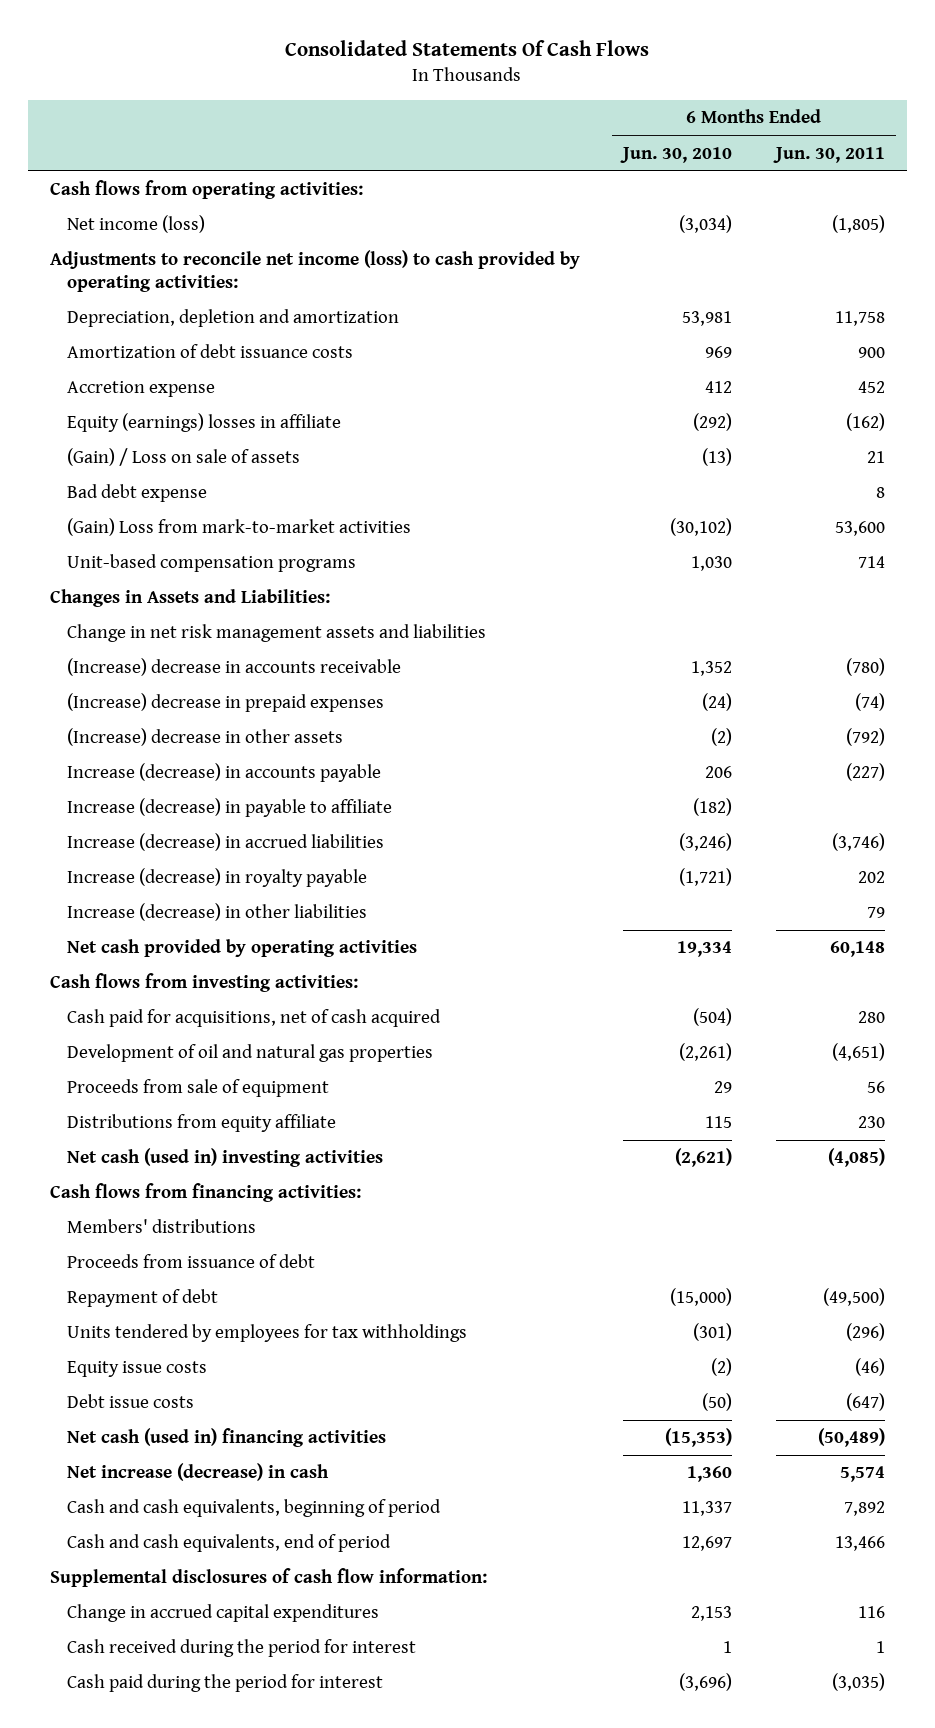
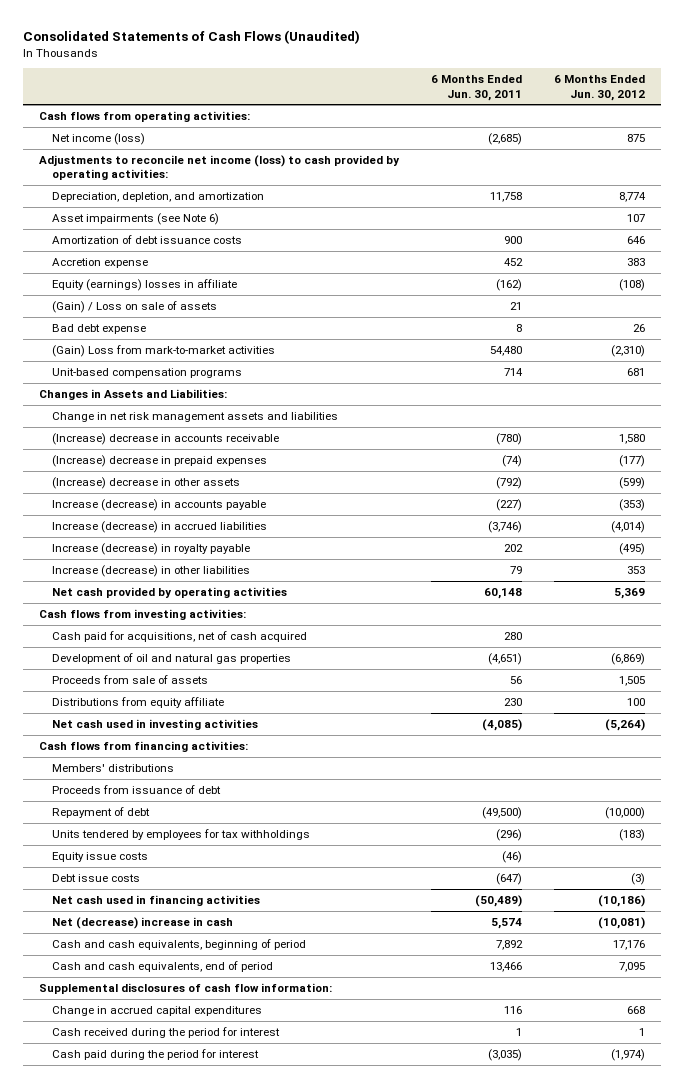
- Consolidated Statements Of Cash Flows
+ Consolidated Statements of Cash Flows (Unaudited)
- | 6 Months Ended Jun. 30, 2010 | 6 Months Ended Jun. 30, 2011
+ | 6 Months Ended Jun. 30, 2011 | 6 Months Ended Jun. 30, 2012
- Net income (loss) | (3,034) | (1,805)
+ Net income (loss) | (2,685) | 875
- Depreciation, depletion and amortization | 53,981 | 11,758
+ Depreciation, depletion, and amortization | 11,758 | 8,774
+ Asset impairments (see Note 6) | | 107
- (Gain) Loss from mark-to-market activities | (30,102) | 53,600
+ (Gain) Loss from mark-to-market activities | 54,480 | (2,310)
- Increase (decrease) in payable to affiliate | (182) |
- Proceeds from sale of equipment | 29 | 56
+ Proceeds from sale of assets | 56 | 1,505
- Net cash (used in) investing activities | (2,621) | (4,085)
+ Net cash used in investing activities | (4,085) | (5,264)
- Net cash (used in) financing activities | (15,353) | (50,489)
- Net increase (decrease) in cash | 1,360 | 5,574
+ Net cash used in financing activities | (50,489) | (10,186)
+ Net (decrease) increase in cash | 5,574 | (10,081)

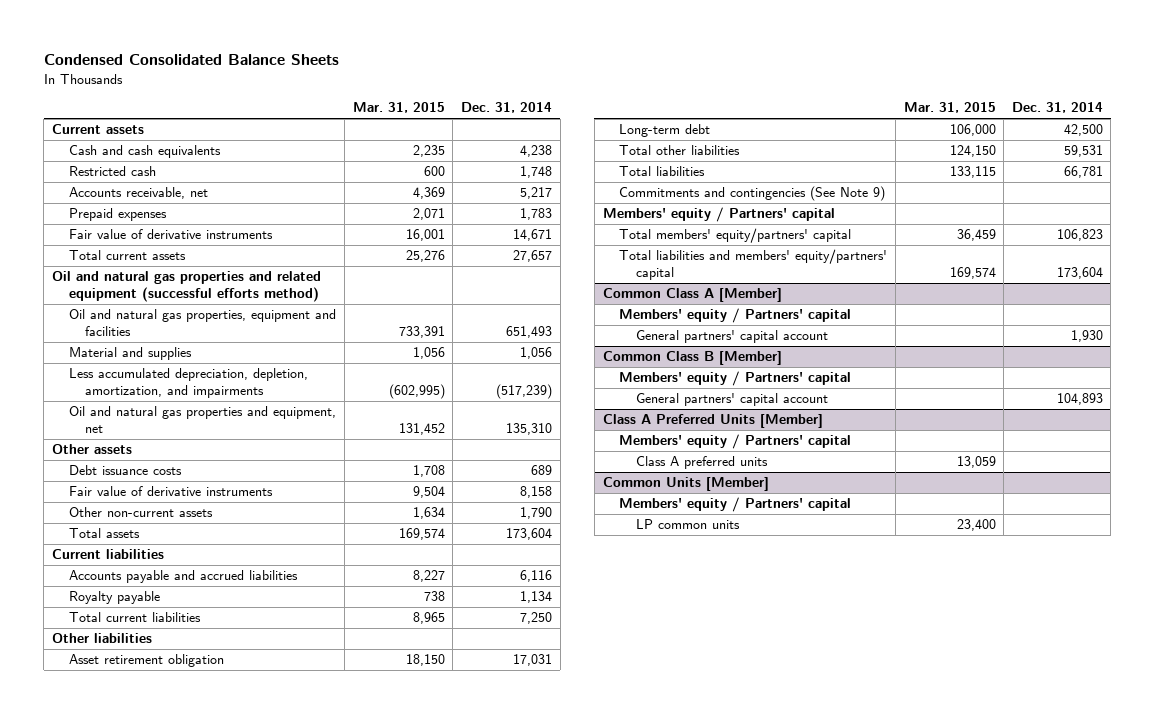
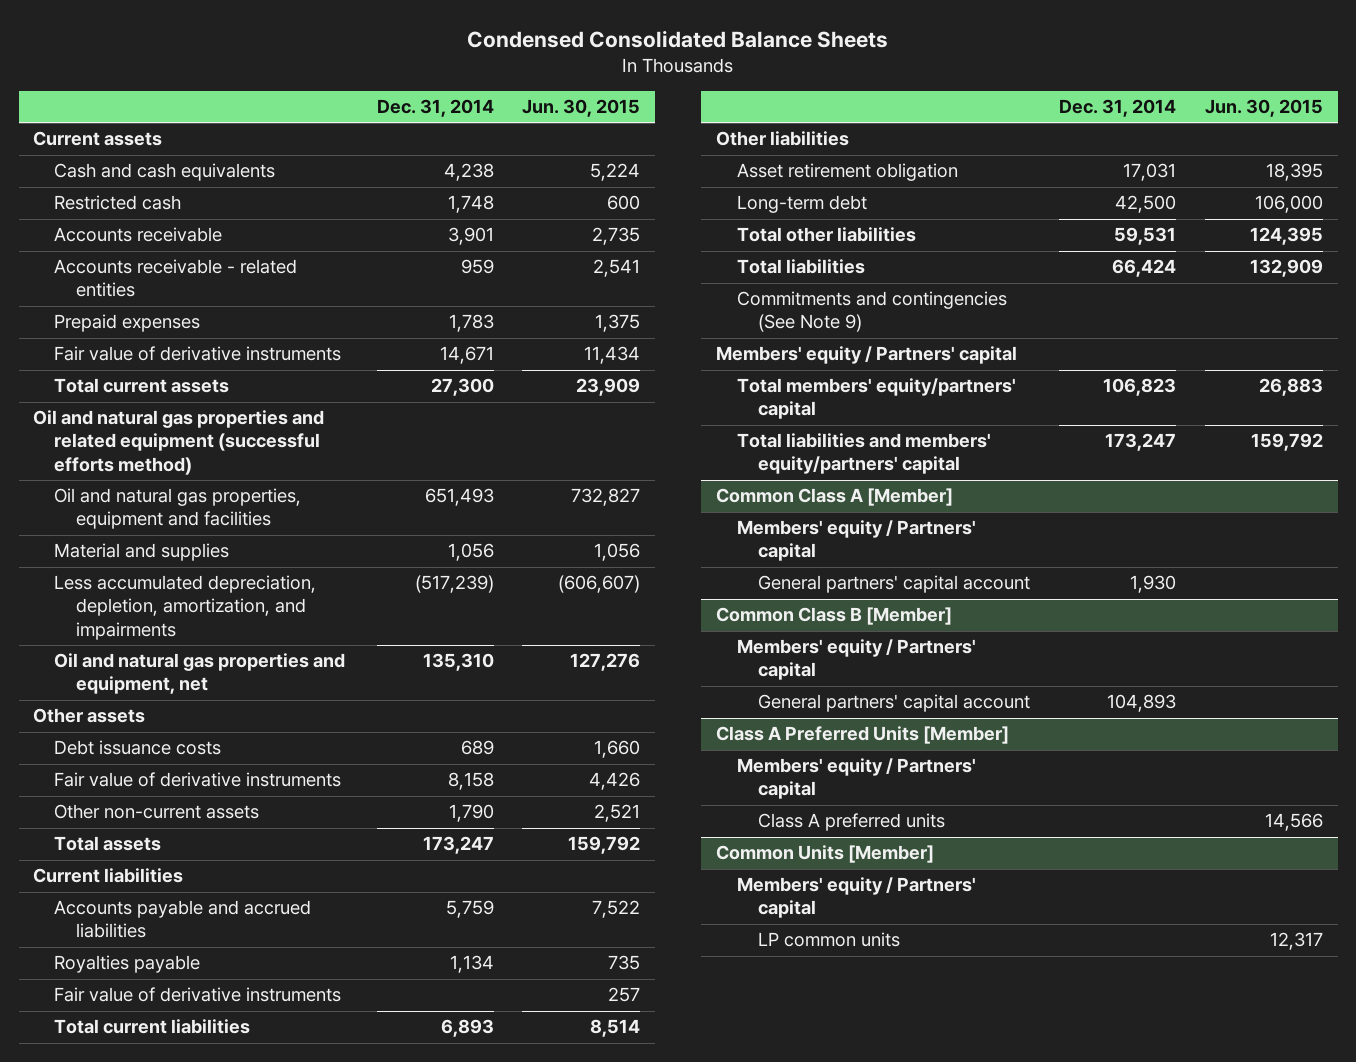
- | Mar. 31, 2015 | Dec. 31, 2014
+ | Dec. 31, 2014 | Jun. 30, 2015
- Accounts receivable, net | 4,369 | 5,217
+ Accounts receivable | 3,901 | 2,735
+ Accounts receivable - related entities | 959 | 2,541
- Total current assets | 25,276 | 27,657
+ Total current assets | 27,300 | 23,909
- Total assets | 169,574 | 173,604
+ Total assets | 173,247 | 159,792
- Accounts payable and accrued liabilities | 8,227 | 6,116
- Royalty payable | 738 | 1,134
- Total current liabilities | 8,965 | 7,250
+ Accounts payable and accrued liabilities | 5,759 | 7,522
+ Royalties payable | 1,134 | 735
+ Fair value of derivative instruments | | 257
+ Total current liabilities | 6,893 | 8,514
- Total liabilities | 133,115 | 66,781
+ Total liabilities | 66,424 | 132,909
- Total liabilities and members' equity/partners' capital | 169,574 | 173,604
+ Total liabilities and members' equity/partners' capital | 173,247 | 159,792

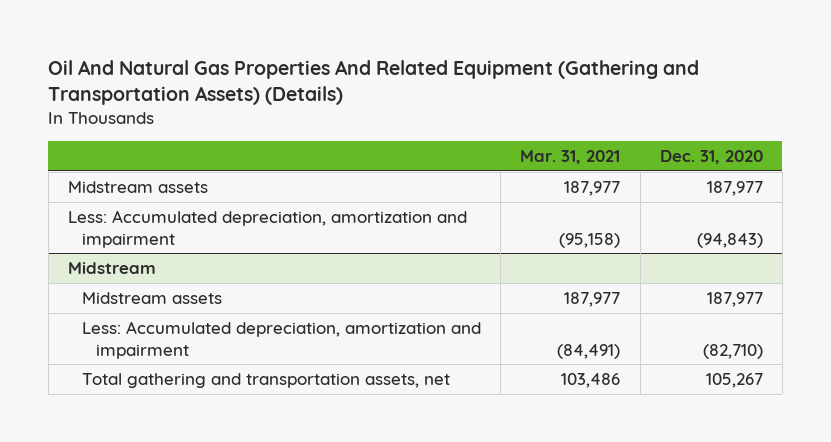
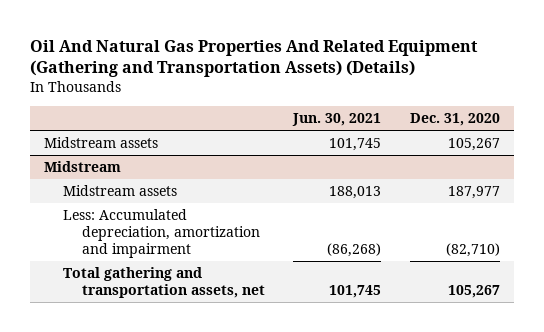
- | Mar. 31, 2021 | Dec. 31, 2020
+ | Jun. 30, 2021 | Dec. 31, 2020
- Midstream assets | 187,977 | 187,977
- Less: Accumulated depreciation, amortization and impairment | (95,158) | (94,843)
+ Midstream assets | 101,745 | 105,267

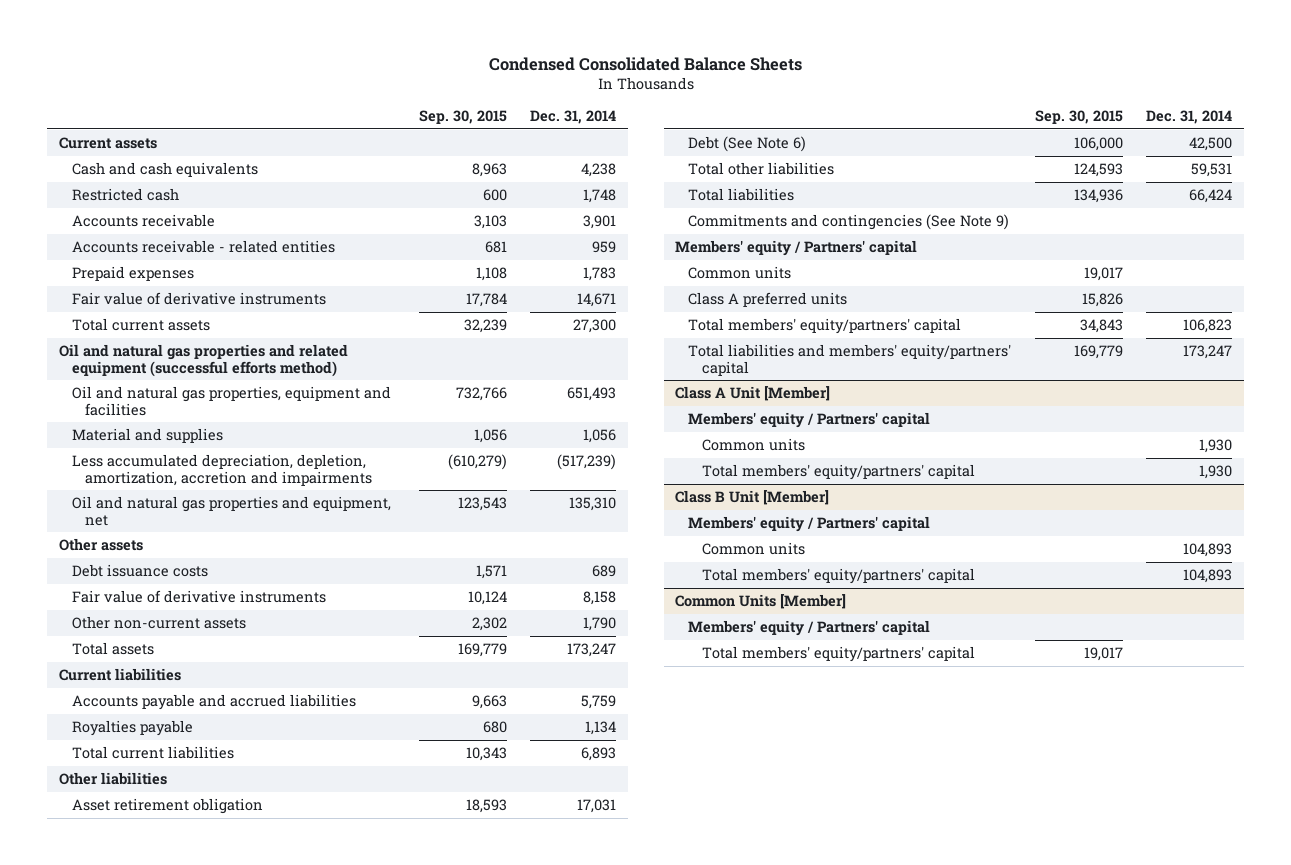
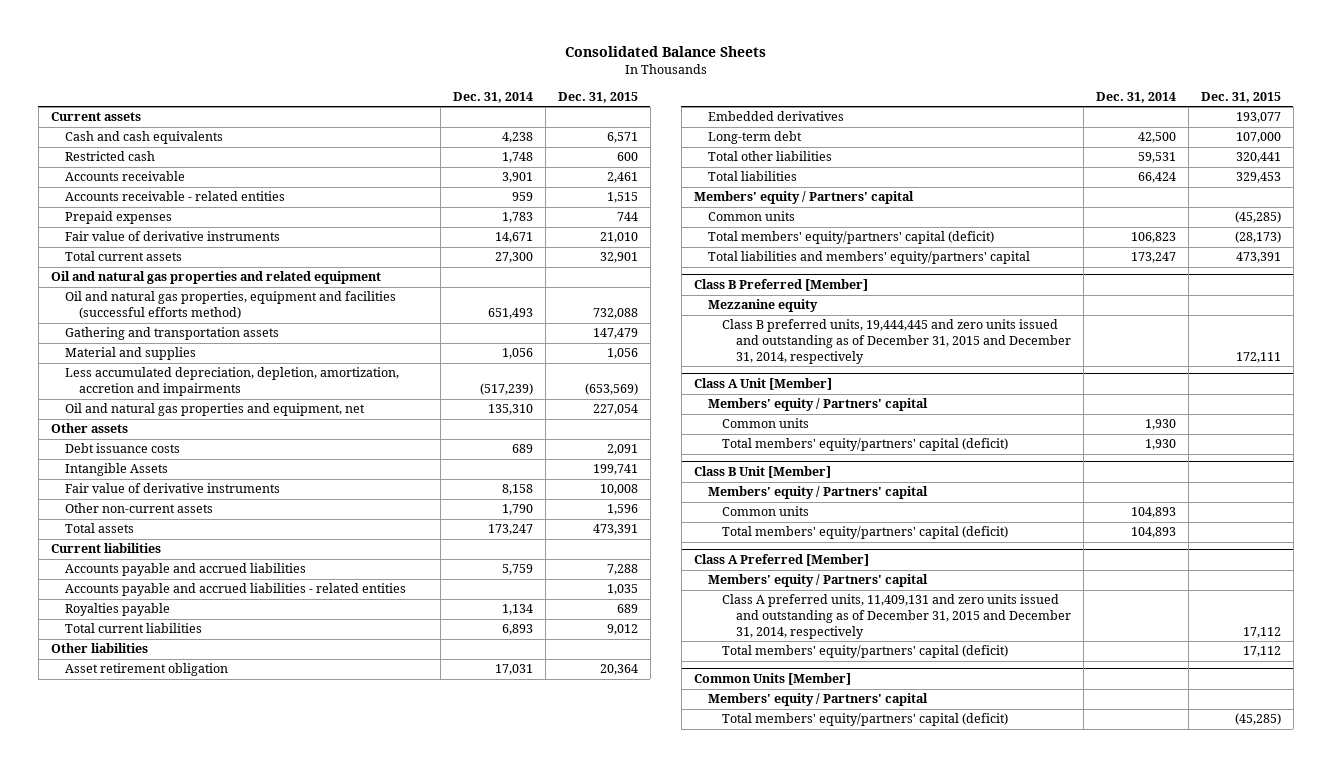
- Condensed Consolidated Balance Sheets
+ Consolidated Balance Sheets
- | Sep. 30, 2015 | Dec. 31, 2014
+ | Dec. 31, 2014 | Dec. 31, 2015
- Oil and natural gas properties and related equipment (successful efforts method)
- Oil and natural gas properties, equipment and facilities | 732,766 | 651,493
+ Oil and natural gas properties and related equipment
+ Oil and natural gas properties, equipment and facilities (successful efforts method) | 651,493 | 732,088
+ Gathering and transportation assets | | 147,479
+ Intangible Assets | | 199,741
+ Accounts payable and accrued liabilities - related entities | | 1,035
- Debt (See Note 6) | 106,000 | 42,500
+ Embedded derivatives | | 193,077
+ Long-term debt | 42,500 | 107,000
- Commitments and contingencies (See Note 9)
- Class A preferred units | 15,826 |
- Total members' equity/partners' capital | 34,843 | 106,823
+ Total members' equity/partners' capital (deficit) | 106,823 | (28,173)
+ Class B Preferred [Member]
+ Mezzanine equity
+ Class B preferred units, 19,444,445 and zero units issued and outstanding as of December 31, 2015 and December 31, 2014, respectively | | 172,111
@ Class A Unit [Member]
- Total members' equity/partners' capital | | 1,930
+ Total members' equity/partners' capital (deficit) | 1,930 |
@ Class B Unit [Member]
- Total members' equity/partners' capital | | 104,893
+ Total members' equity/partners' capital (deficit) | 104,893 |
+ Class A Preferred [Member]
+ Members' equity / Partners' capital
+ Class A preferred units, 11,409,131 and zero units issued and outstanding as of December 31, 2015 and December 31, 2014, respectively | | 17,112
+ Total members' equity/partners' capital (deficit) | | 17,112
@ Common Units [Member]
- Total members' equity/partners' capital | 19,017 |
+ Total members' equity/partners' capital (deficit) | | (45,285)

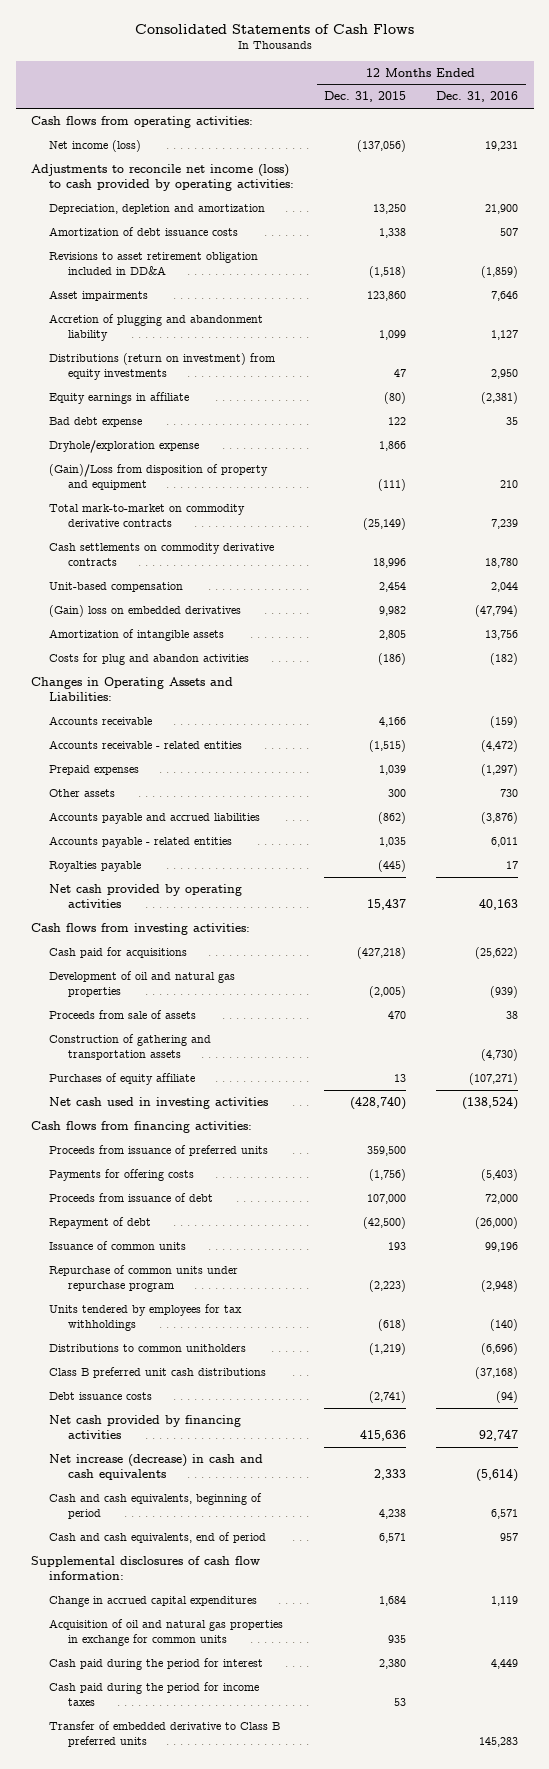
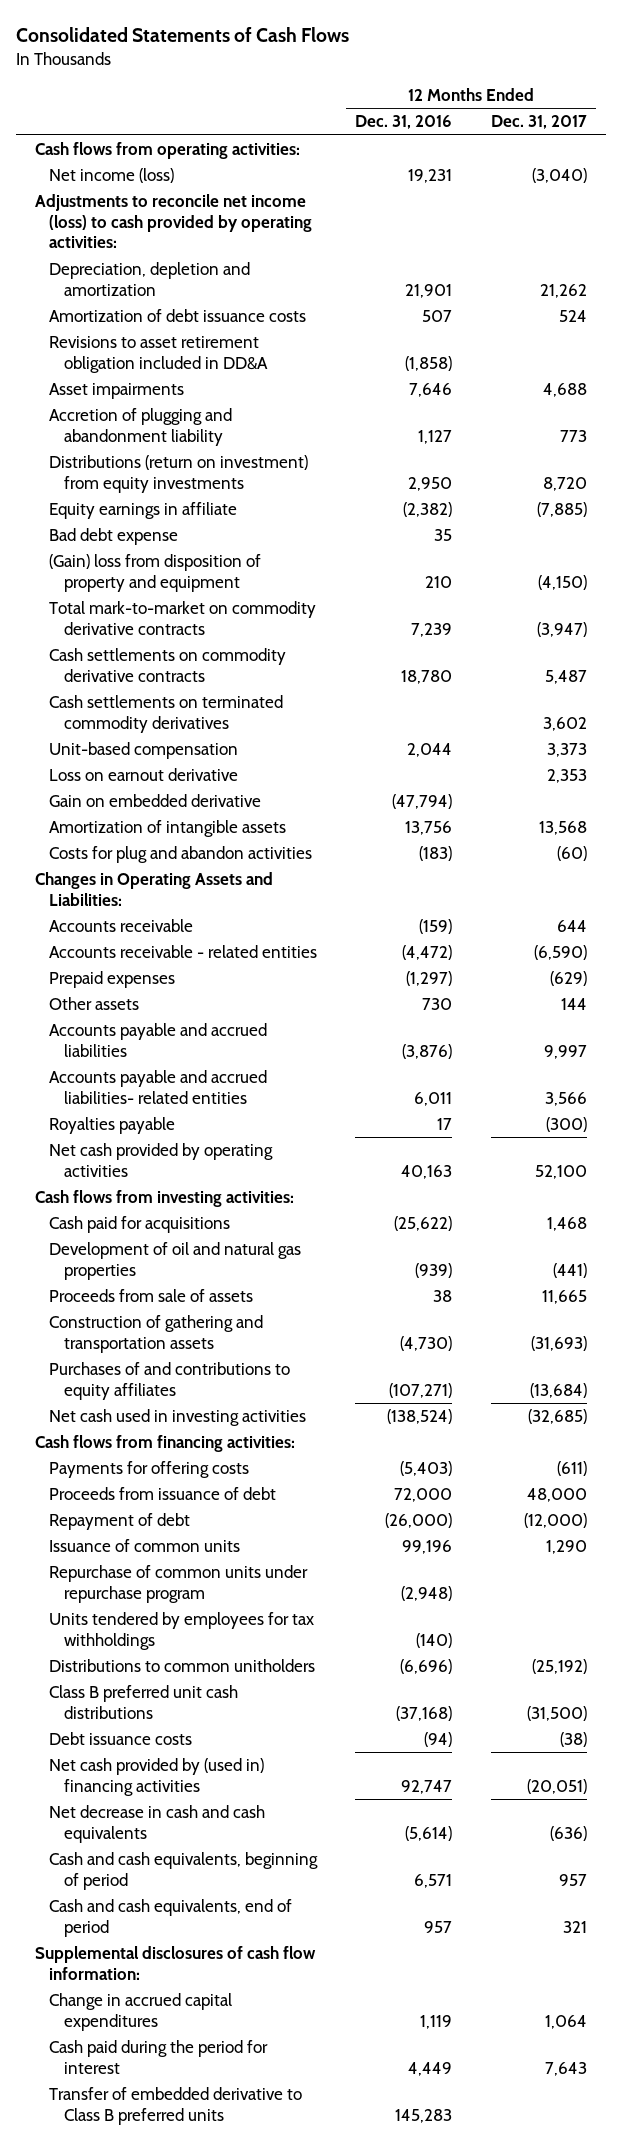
- | 12 Months Ended Dec. 31, 2015 | 12 Months Ended Dec. 31, 2016
+ | 12 Months Ended Dec. 31, 2016 | 12 Months Ended Dec. 31, 2017
- Depreciation, depletion and amortization | 13,250 | 21,900
+ Depreciation, depletion and amortization | 21,901 | 21,262
- Revisions to asset retirement obligation included in DD&A | (1,518) | (1,859)
+ Revisions to asset retirement obligation included in DD&A | (1,858) |
- Equity earnings in affiliate | (80) | (2,381)
+ Equity earnings in affiliate | (2,382) | (7,885)
- Dryhole/exploration expense | 1,866 |
- (Gain)/Loss from disposition of property and equipment | (111) | 210
+ (Gain) loss from disposition of property and equipment | 210 | (4,150)
+ Cash settlements on terminated commodity derivatives | | 3,602
- (Gain) loss on embedded derivatives | 9,982 | (47,794)
+ Loss on earnout derivative | | 2,353
+ Gain on embedded derivative | (47,794) |
- Costs for plug and abandon activities | (186) | (182)
+ Costs for plug and abandon activities | (183) | (60)
- Accounts payable - related entities | 1,035 | 6,011
+ Accounts payable and accrued liabilities- related entities | 6,011 | 3,566
- Purchases of equity affiliate | 13 | (107,271)
+ Purchases of and contributions to equity affiliates | (107,271) | (13,684)
- Proceeds from issuance of preferred units | 359,500 |
- Net cash provided by financing activities | 415,636 | 92,747
- Net increase (decrease) in cash and cash equivalents | 2,333 | (5,614)
+ Net cash provided by (used in) financing activities | 92,747 | (20,051)
+ Net decrease in cash and cash equivalents | (5,614) | (636)
- Acquisition of oil and natural gas properties in exchange for common units | 935 |
- Cash paid during the period for income taxes | 53 |

